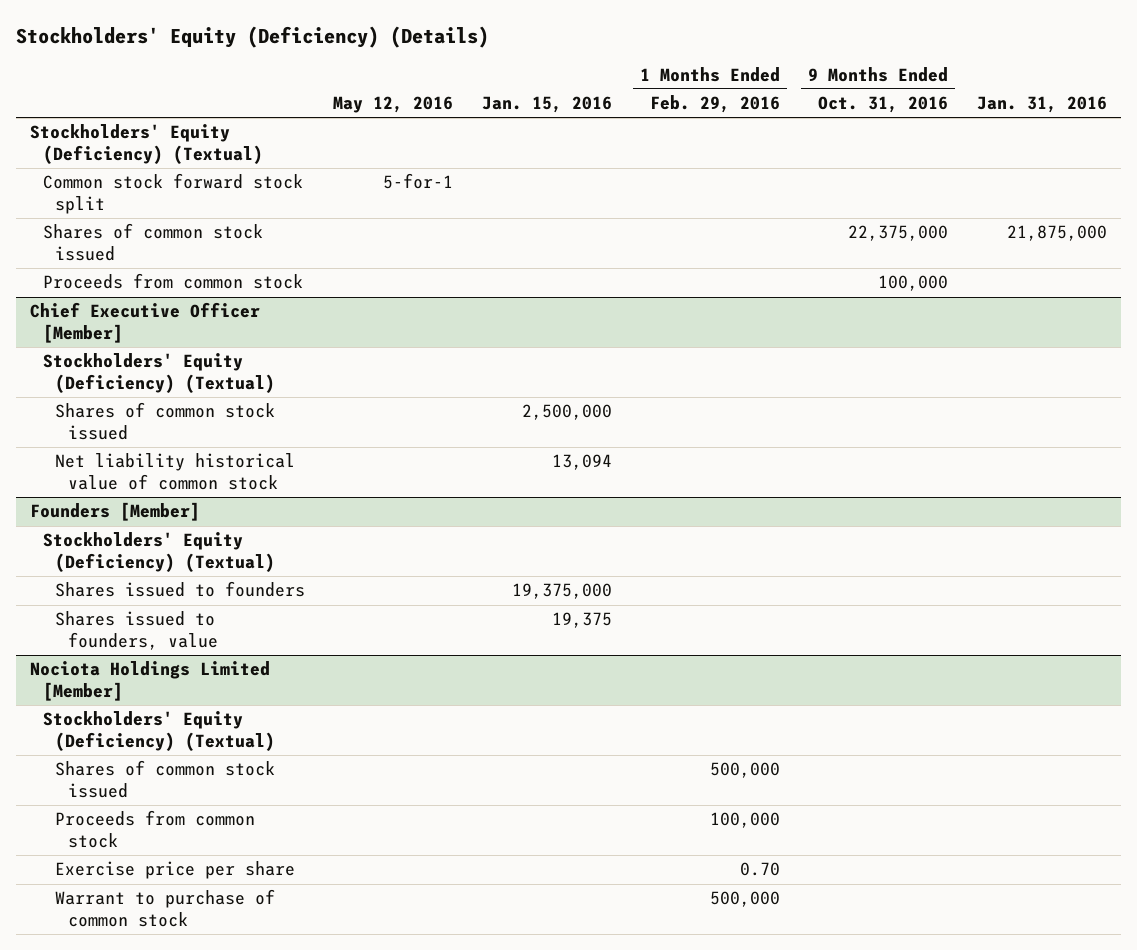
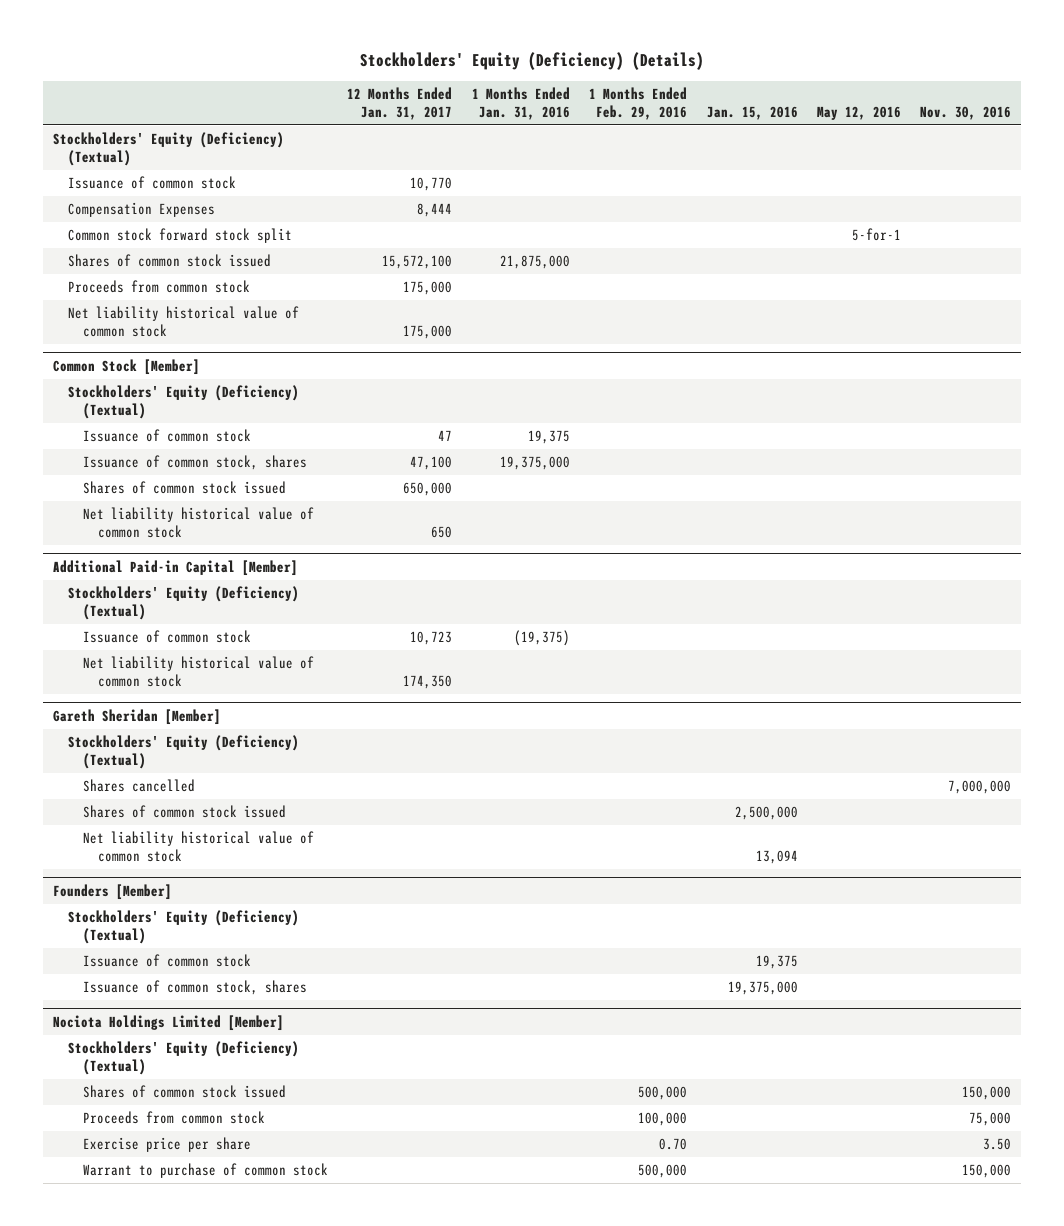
- | May 12, 2016 | Jan. 15, 2016 | 1 Months Ended Feb. 29, 2016 | 9 Months Ended Oct. 31, 2016 | Jan. 31, 2016
+ | 12 Months Ended Jan. 31, 2017 | 1 Months Ended Jan. 31, 2016 | 1 Months Ended Feb. 29, 2016 | Jan. 15, 2016 | May 12, 2016 | Nov. 30, 2016
+ Issuance of common stock | 10,770 | | | | |
+ Compensation Expenses | 8,444 | | | | |
- Chief Executive Officer [Member]
+ Net liability historical value of common stock | 175,000 | | | | |
+ Common Stock [Member]
+ Stockholders' Equity (Deficiency) (Textual)
+ Issuance of common stock | 47 | 19,375 | | | |
+ Issuance of common stock, shares | 47,100 | 19,375,000 | | | |
+ Shares of common stock issued | 650,000 | | | | |
+ Net liability historical value of common stock | 650 | | | | |
+ Additional Paid-in Capital [Member]
+ Stockholders' Equity (Deficiency) (Textual)
+ Issuance of common stock | 10,723 | (19,375) | | | |
+ Net liability historical value of common stock | 174,350 | | | | |
+ Gareth Sheridan [Member]
+ Shares cancelled | | | | | | 7,000,000
@ Founders [Member]
- Shares issued to founders | | 19,375,000 | | |
- Shares issued to founders, value | | 19,375 | | |
+ Issuance of common stock | | | | 19,375 | |
+ Issuance of common stock, shares | | | | 19,375,000 | |

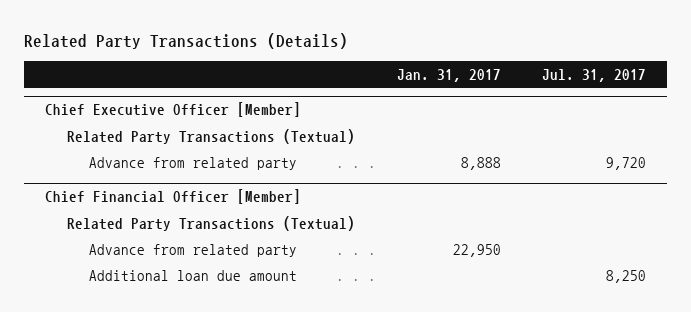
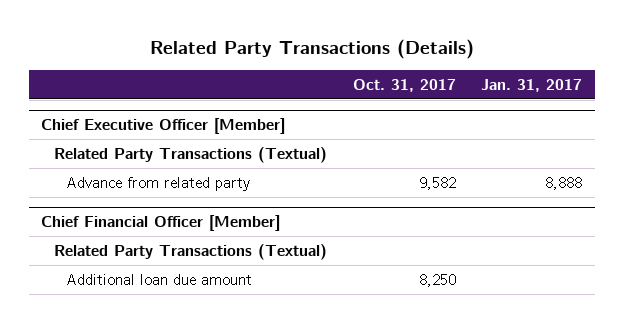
- | Jan. 31, 2017 | Jul. 31, 2017
+ | Oct. 31, 2017 | Jan. 31, 2017
@ Chief Financial Officer [Member]
- Advance from related party | 22,950 |

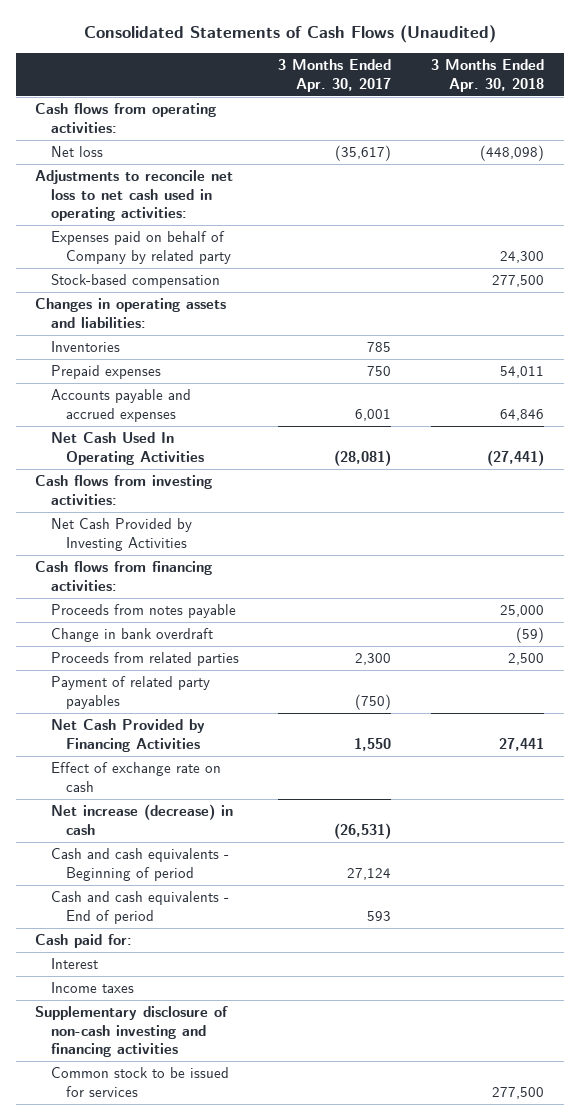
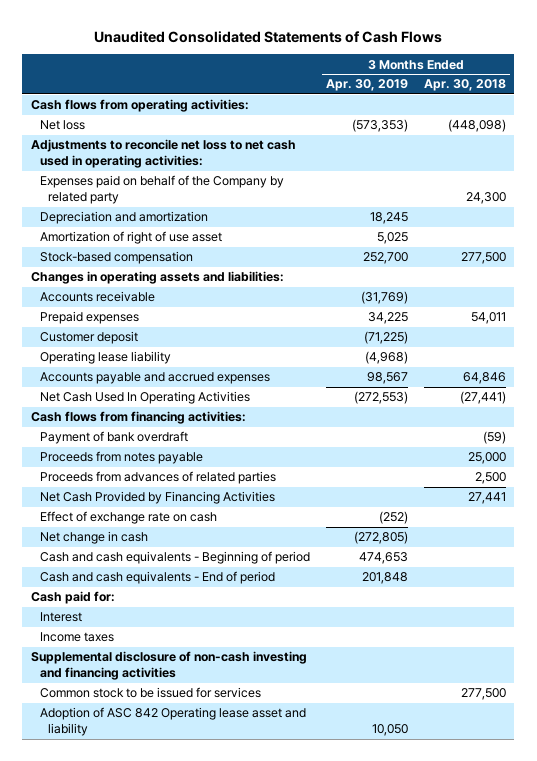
- Consolidated Statements of Cash Flows (Unaudited)
+ Unaudited Consolidated Statements of Cash Flows
- | 3 Months Ended Apr. 30, 2017 | 3 Months Ended Apr. 30, 2018
+ | 3 Months Ended Apr. 30, 2019 | 3 Months Ended Apr. 30, 2018
- Expenses paid on behalf of Company by related party | | 24,300
+ Expenses paid on behalf of the Company by related party | | 24,300
+ Depreciation and amortization | 18,245 |
+ Amortization of right of use asset | 5,025 |
- Inventories | 785 |
+ Accounts receivable | (31,769) |
+ Customer deposit | (71,225) |
+ Operating lease liability | (4,968) |
- Cash flows from investing activities:
- Net Cash Provided by Investing Activities
+ Payment of bank overdraft | | (59)
- Change in bank overdraft | | (59)
- Proceeds from related parties | 2,300 | 2,500
- Payment of related party payables | (750) |
+ Proceeds from advances of related parties | | 2,500
- Net increase (decrease) in cash | (26,531) |
+ Net change in cash | (272,805) |
- Supplementary disclosure of non-cash investing and financing activities
+ Supplemental disclosure of non-cash investing and financing activities
+ Adoption of ASC 842 Operating lease asset and liability | 10,050 |

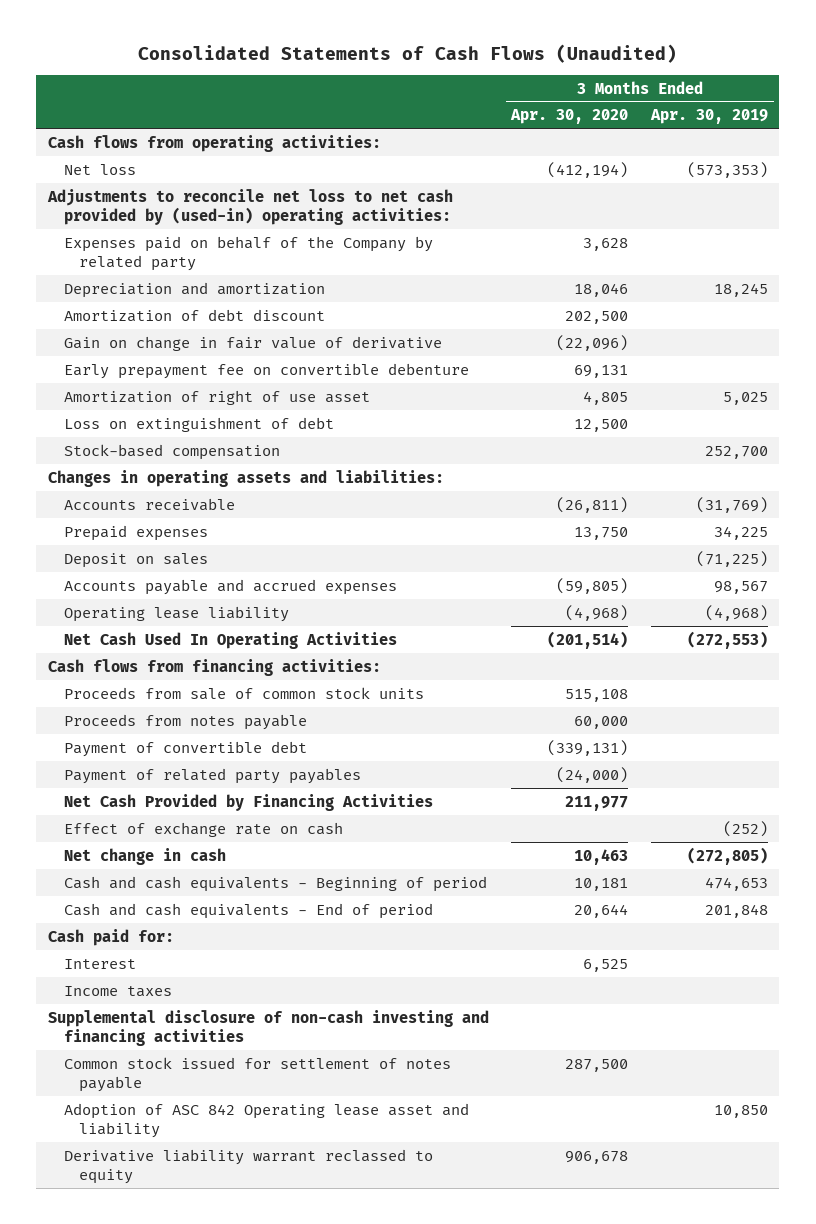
- Unaudited Consolidated Statements of Cash Flows
+ Consolidated Statements of Cash Flows (Unaudited)
- | 3 Months Ended Apr. 30, 2019 | 3 Months Ended Apr. 30, 2018
+ | 3 Months Ended Apr. 30, 2020 | 3 Months Ended Apr. 30, 2019
- Adjustments to reconcile net loss to net cash used in operating activities:
+ Adjustments to reconcile net loss to net cash provided by (used-in) operating activities:
+ Amortization of debt discount | 202,500 |
+ Gain on change in fair value of derivative | (22,096) |
+ Early prepayment fee on convertible debenture | 69,131 |
+ Loss on extinguishment of debt | 12,500 |
- Customer deposit | (71,225) |
+ Deposit on sales | | (71,225)
moved down: Operating lease liability | (4,968) | (4,968)
- Payment of bank overdraft | | (59)
+ Proceeds from sale of common stock units | 515,108 |
- Proceeds from advances of related parties | | 2,500
+ Payment of convertible debt | (339,131) |
+ Payment of related party payables | (24,000) |
- Common stock to be issued for services | | 277,500
- Adoption of ASC 842 Operating lease asset and liability | 10,050 |
+ Common stock issued for settlement of notes payable | 287,500 |
+ Adoption of ASC 842 Operating lease asset and liability | | 10,850
+ Derivative liability warrant reclassed to equity | 906,678 |

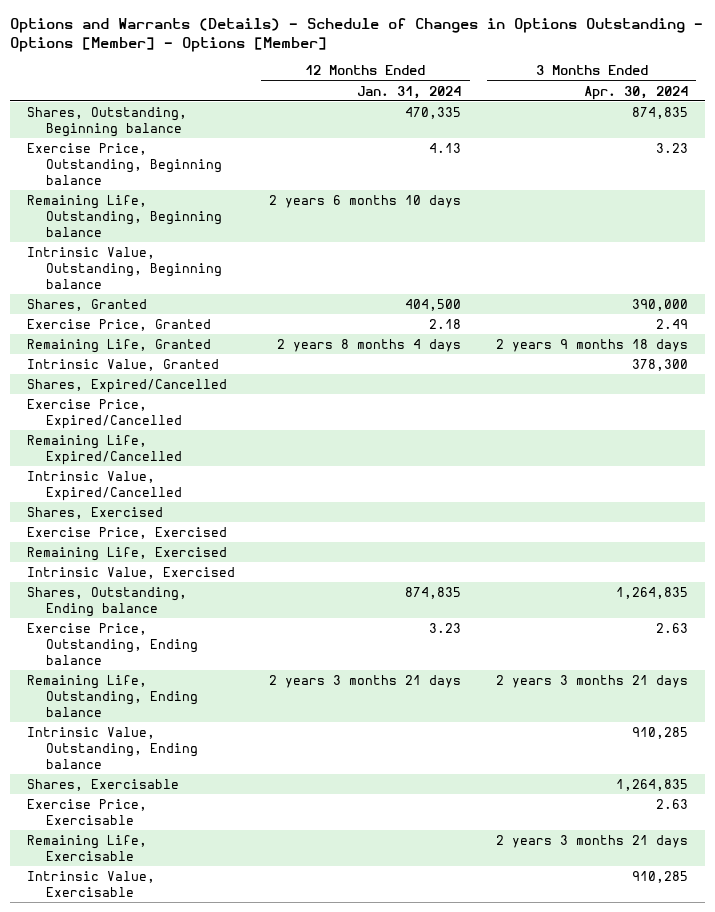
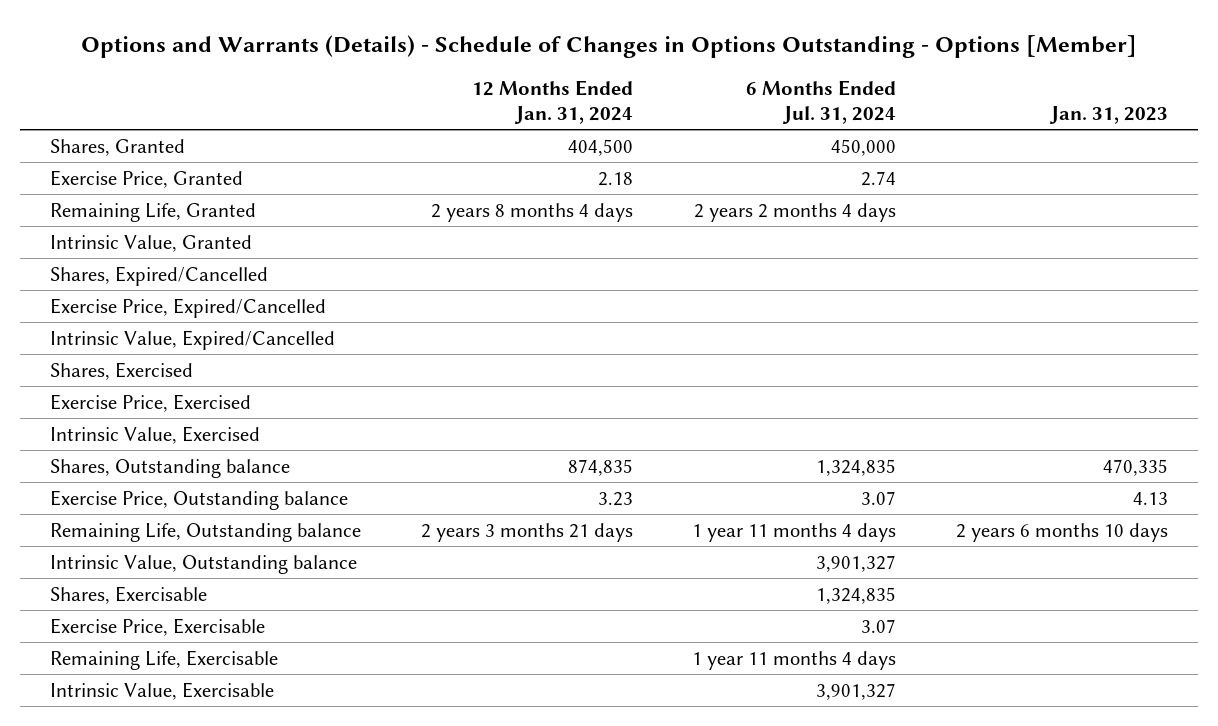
- Options and Warrants (Details) - Schedule of Changes in Options Outstanding - Options [Member] - Options [Member]
+ Options and Warrants (Details) - Schedule of Changes in Options Outstanding - Options [Member]
- | 12 Months Ended Jan. 31, 2024 | 3 Months Ended Apr. 30, 2024
+ | 12 Months Ended Jan. 31, 2024 | 6 Months Ended Jul. 31, 2024 | Jan. 31, 2023
- Shares, Outstanding, Beginning balance | 470,335 | 874,835
- Exercise Price, Outstanding, Beginning balance | 4.13 | 3.23
- Remaining Life, Outstanding, Beginning balance | 2 years 6 months 10 days |
- Intrinsic Value, Outstanding, Beginning balance
- Remaining Life, Expired/Cancelled
- Remaining Life, Exercised
- Shares, Outstanding, Ending balance | 874,835 | 1,264,835
- Exercise Price, Outstanding, Ending balance | 3.23 | 2.63
- Remaining Life, Outstanding, Ending balance | 2 years 3 months 21 days | 2 years 3 months 21 days
- Intrinsic Value, Outstanding, Ending balance | | 910,285
+ Shares, Outstanding balance | 874,835 | 1,324,835 | 470,335
+ Exercise Price, Outstanding balance | 3.23 | 3.07 | 4.13
+ Remaining Life, Outstanding balance | 2 years 3 months 21 days | 1 year 11 months 4 days | 2 years 6 months 10 days
+ Intrinsic Value, Outstanding balance | | 3,901,327 |

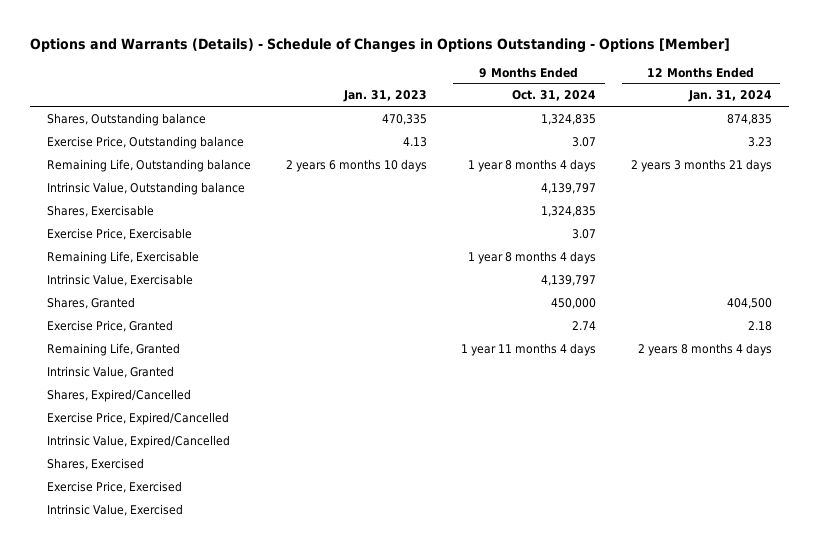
- | 12 Months Ended Jan. 31, 2024 | 6 Months Ended Jul. 31, 2024 | Jan. 31, 2023
+ | Jan. 31, 2023 | 9 Months Ended Oct. 31, 2024 | 12 Months Ended Jan. 31, 2024
moved up: Shares, Outstanding balance | 470,335 | 1,324,835 | 874,835
moved up: Exercise Price, Outstanding balance | 4.13 | 3.07 | 3.23
moved up: Remaining Life, Outstanding balance | 2 years 6 months 10 days | 1 year 8 months 4 days | 2 years 3 months 21 days
moved up: Intrinsic Value, Outstanding balance | | 4,139,797 |
moved up: Shares, Exercisable | | 1,324,835 |
moved up: Exercise Price, Exercisable | | 3.07 |
moved up: Remaining Life, Exercisable | | 1 year 8 months 4 days |
moved up: Intrinsic Value, Exercisable | | 4,139,797 |

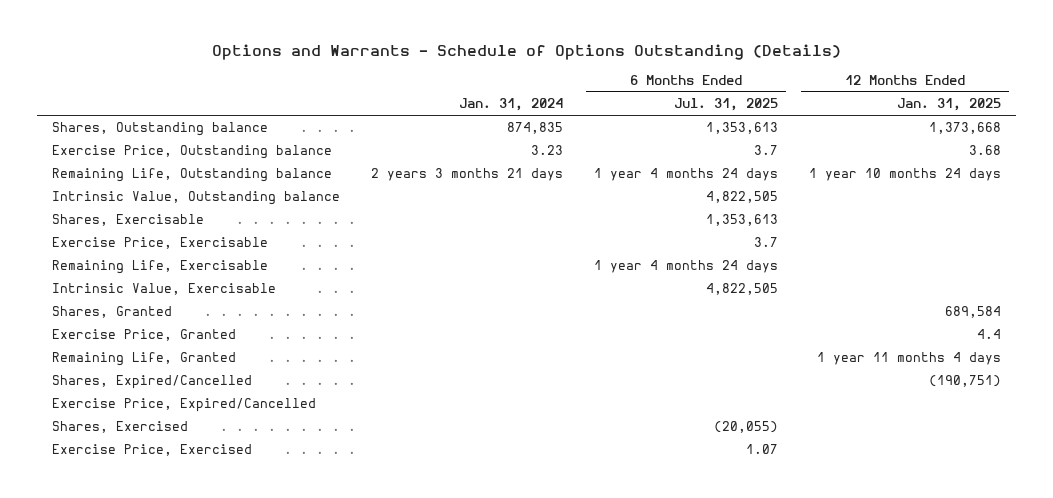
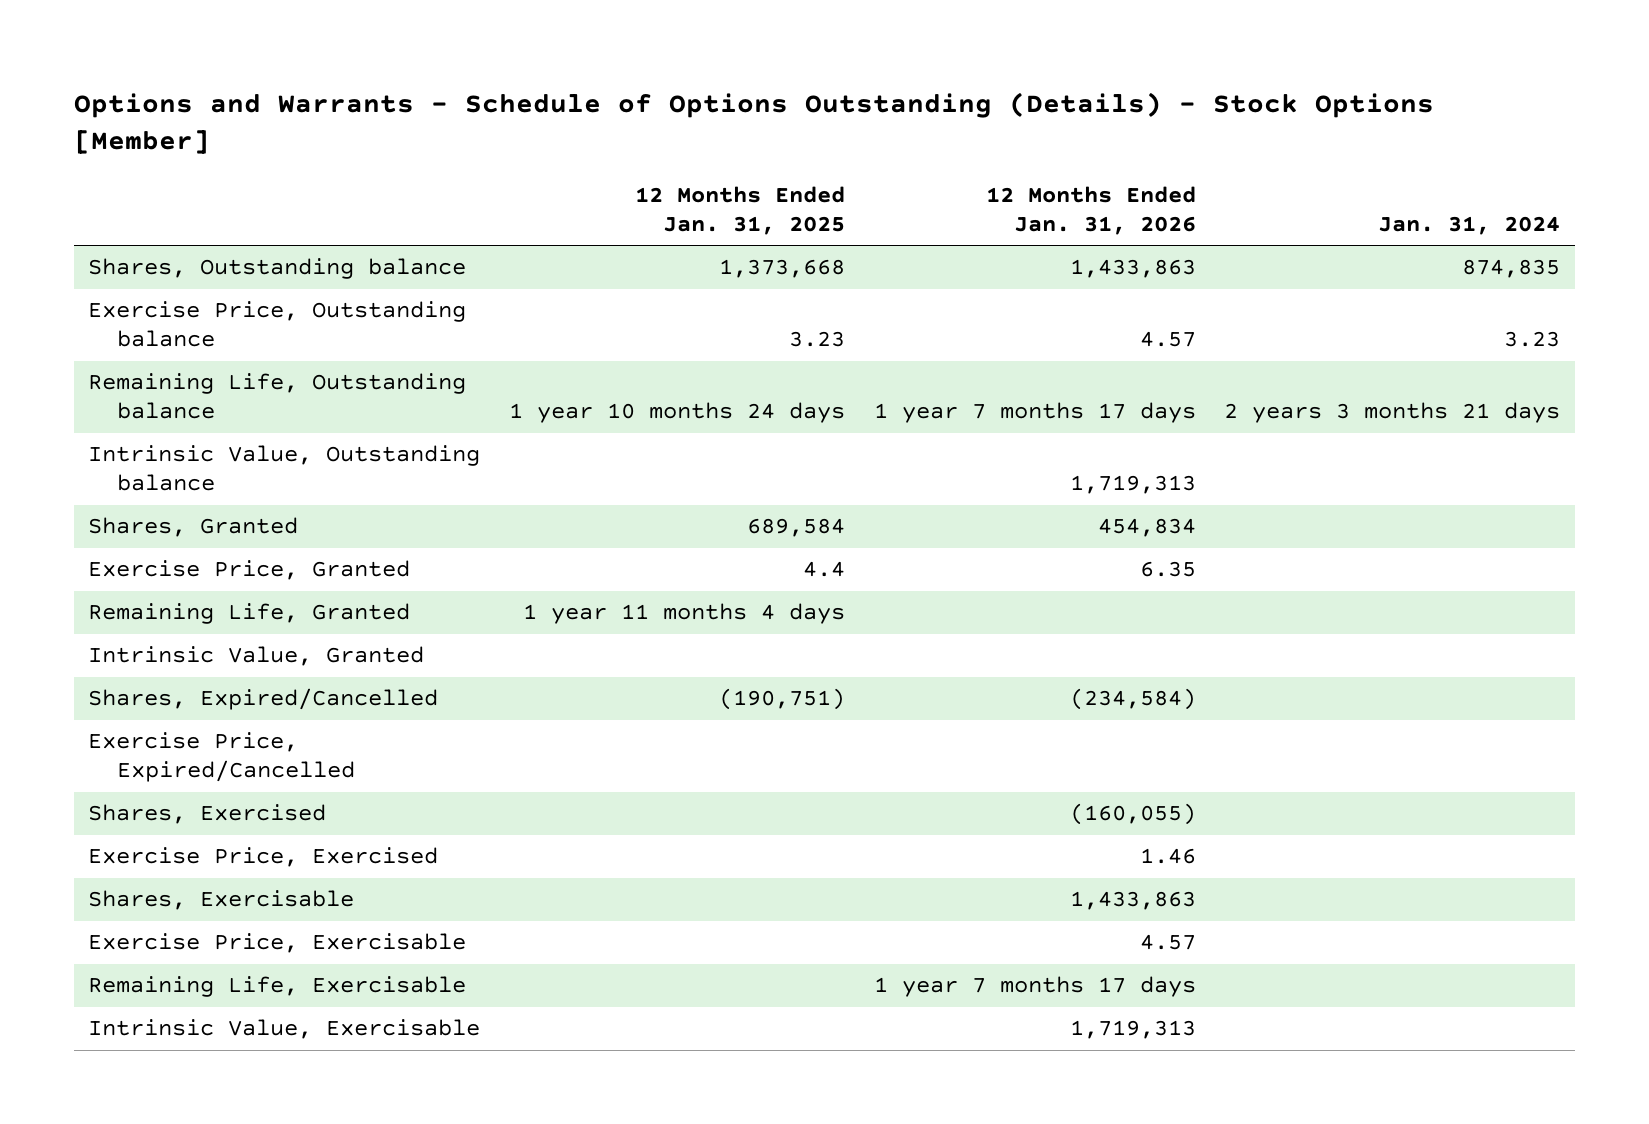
- Options and Warrants - Schedule of Options Outstanding (Details)
+ Options and Warrants - Schedule of Options Outstanding (Details) - Stock Options [Member]
- | Jan. 31, 2024 | 6 Months Ended Jul. 31, 2025 | 12 Months Ended Jan. 31, 2025
+ | 12 Months Ended Jan. 31, 2025 | 12 Months Ended Jan. 31, 2026 | Jan. 31, 2024
- Exercise Price, Outstanding balance | 3.23 | 3.7 | 3.68
+ Exercise Price, Outstanding balance | 3.23 | 4.57 | 3.23
+ Intrinsic Value, Granted
moved down: Shares, Exercisable | | 1,433,863 |
moved down: Exercise Price, Exercisable | | 4.57 |
moved down: Remaining Life, Exercisable | | 1 year 7 months 17 days |
moved down: Intrinsic Value, Exercisable | | 1,719,313 |

